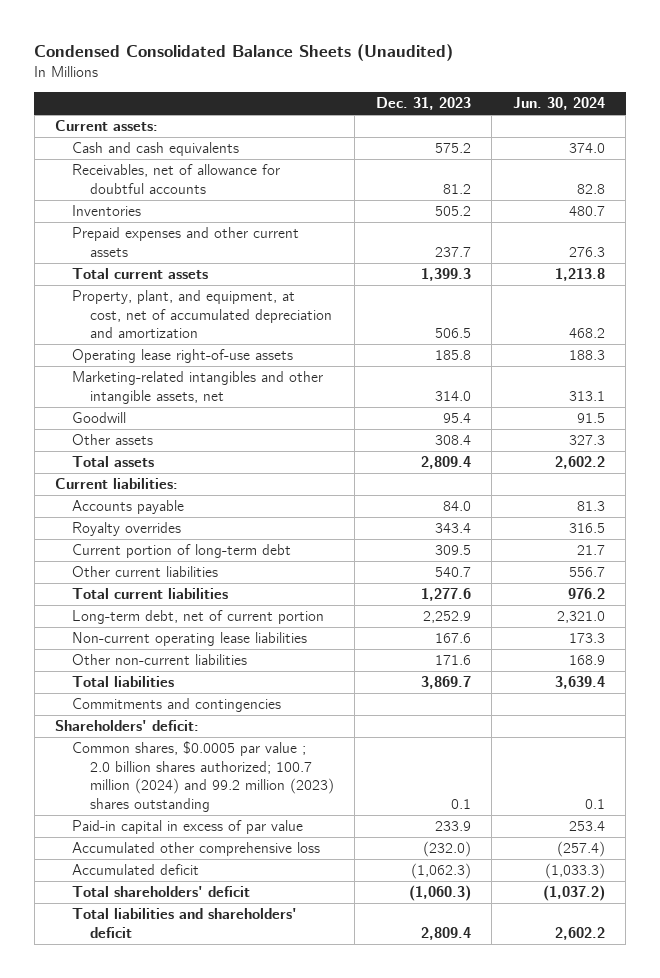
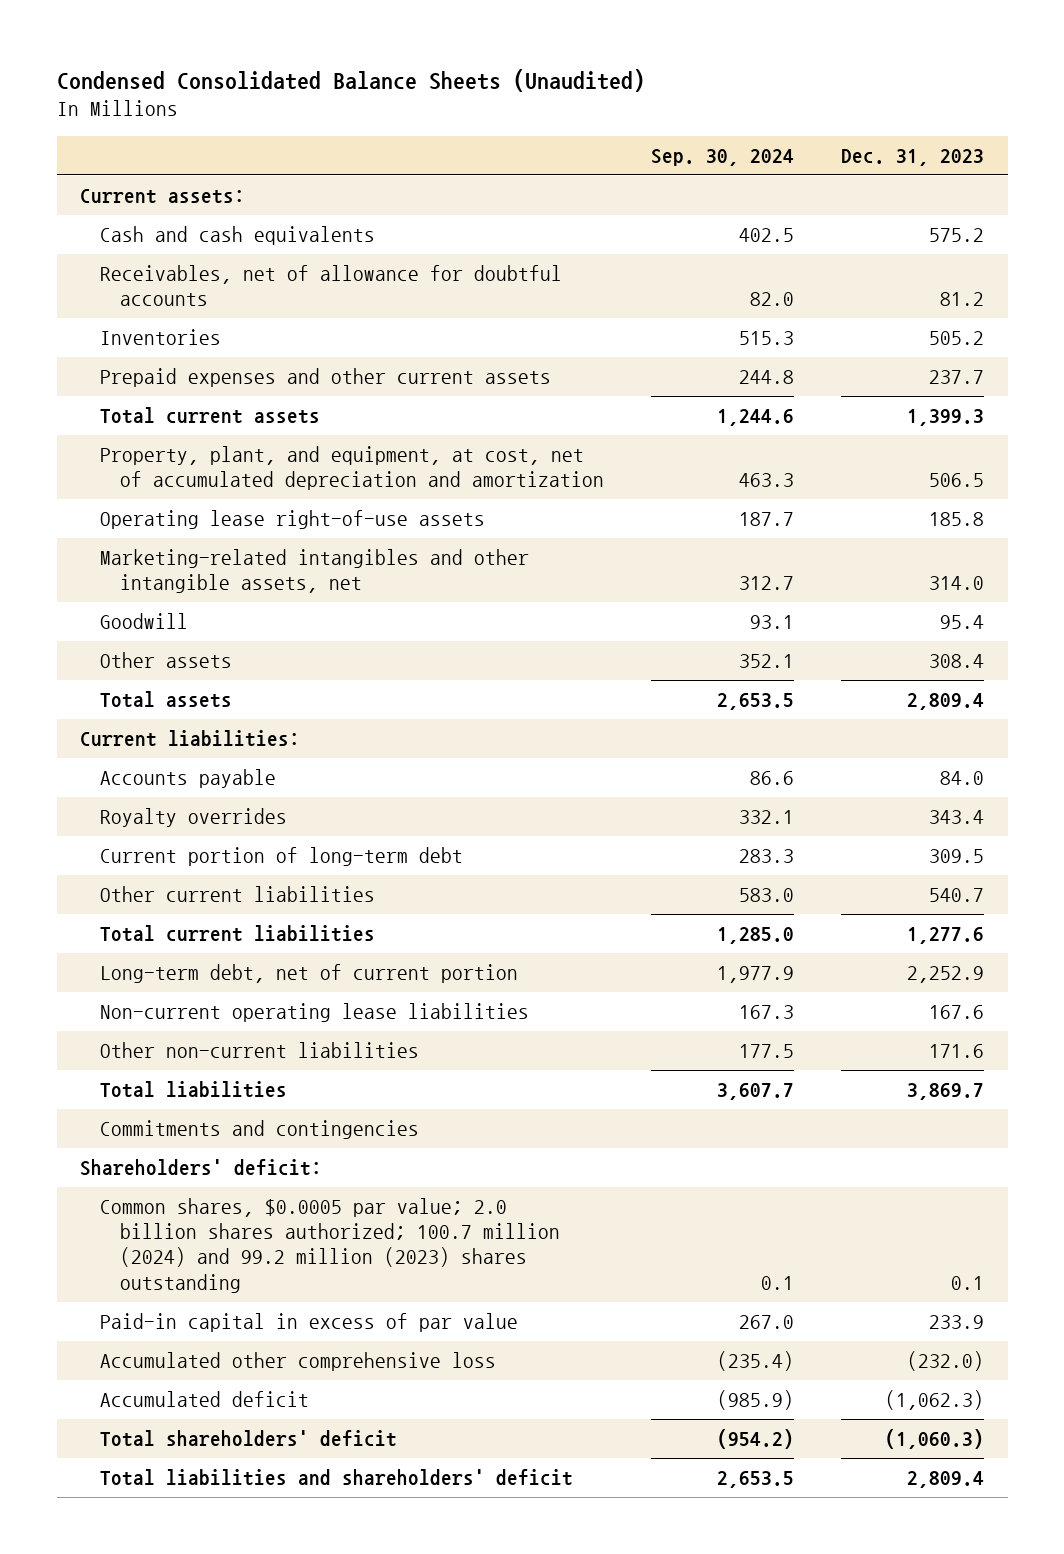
- | Dec. 31, 2023 | Jun. 30, 2024
+ | Sep. 30, 2024 | Dec. 31, 2023
- Common shares, $0.0005 par value ; 2.0 billion shares authorized; 100.7 million (2024) and 99.2 million (2023) shares outstanding | 0.1 | 0.1
+ Common shares, $0.0005 par value; 2.0 billion shares authorized; 100.7 million (2024) and 99.2 million (2023) shares outstanding | 0.1 | 0.1

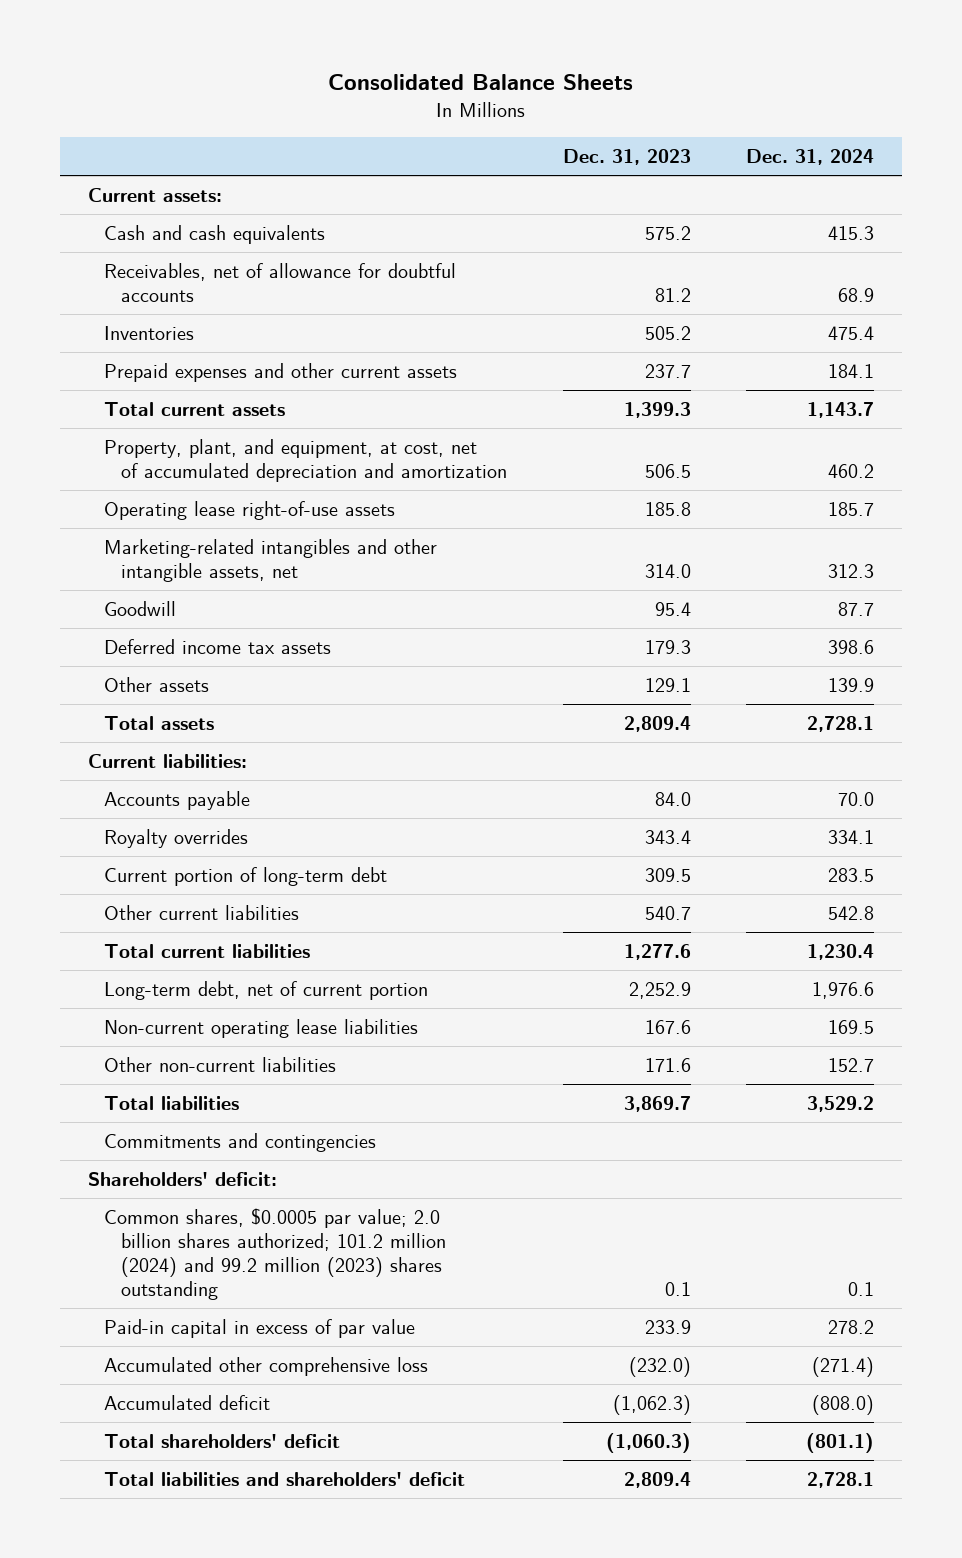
- Condensed Consolidated Balance Sheets (Unaudited)
+ Consolidated Balance Sheets
- | Sep. 30, 2024 | Dec. 31, 2023
+ | Dec. 31, 2023 | Dec. 31, 2024
- Other assets | 352.1 | 308.4
+ Deferred income tax assets | 179.3 | 398.6
+ Other assets | 129.1 | 139.9
- Common shares, $0.0005 par value; 2.0 billion shares authorized; 100.7 million (2024) and 99.2 million (2023) shares outstanding | 0.1 | 0.1
+ Common shares, $0.0005 par value; 2.0 billion shares authorized; 101.2 million (2024) and 99.2 million (2023) shares outstanding | 0.1 | 0.1

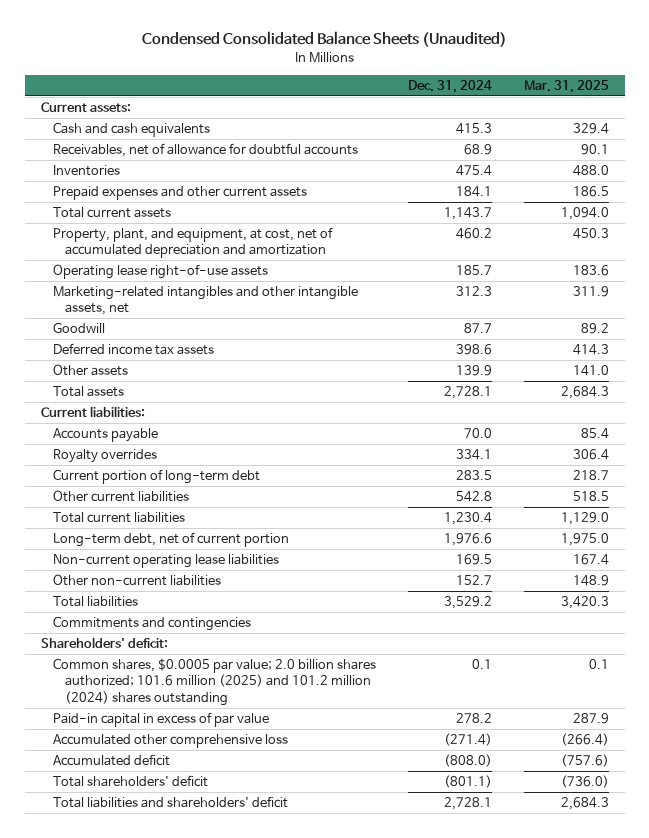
- Consolidated Balance Sheets
+ Condensed Consolidated Balance Sheets (Unaudited)
- | Dec. 31, 2023 | Dec. 31, 2024
+ | Dec. 31, 2024 | Mar. 31, 2025
- Common shares, $0.0005 par value; 2.0 billion shares authorized; 101.2 million (2024) and 99.2 million (2023) shares outstanding | 0.1 | 0.1
+ Common shares, $0.0005 par value; 2.0 billion shares authorized; 101.6 million (2025) and 101.2 million (2024) shares outstanding | 0.1 | 0.1

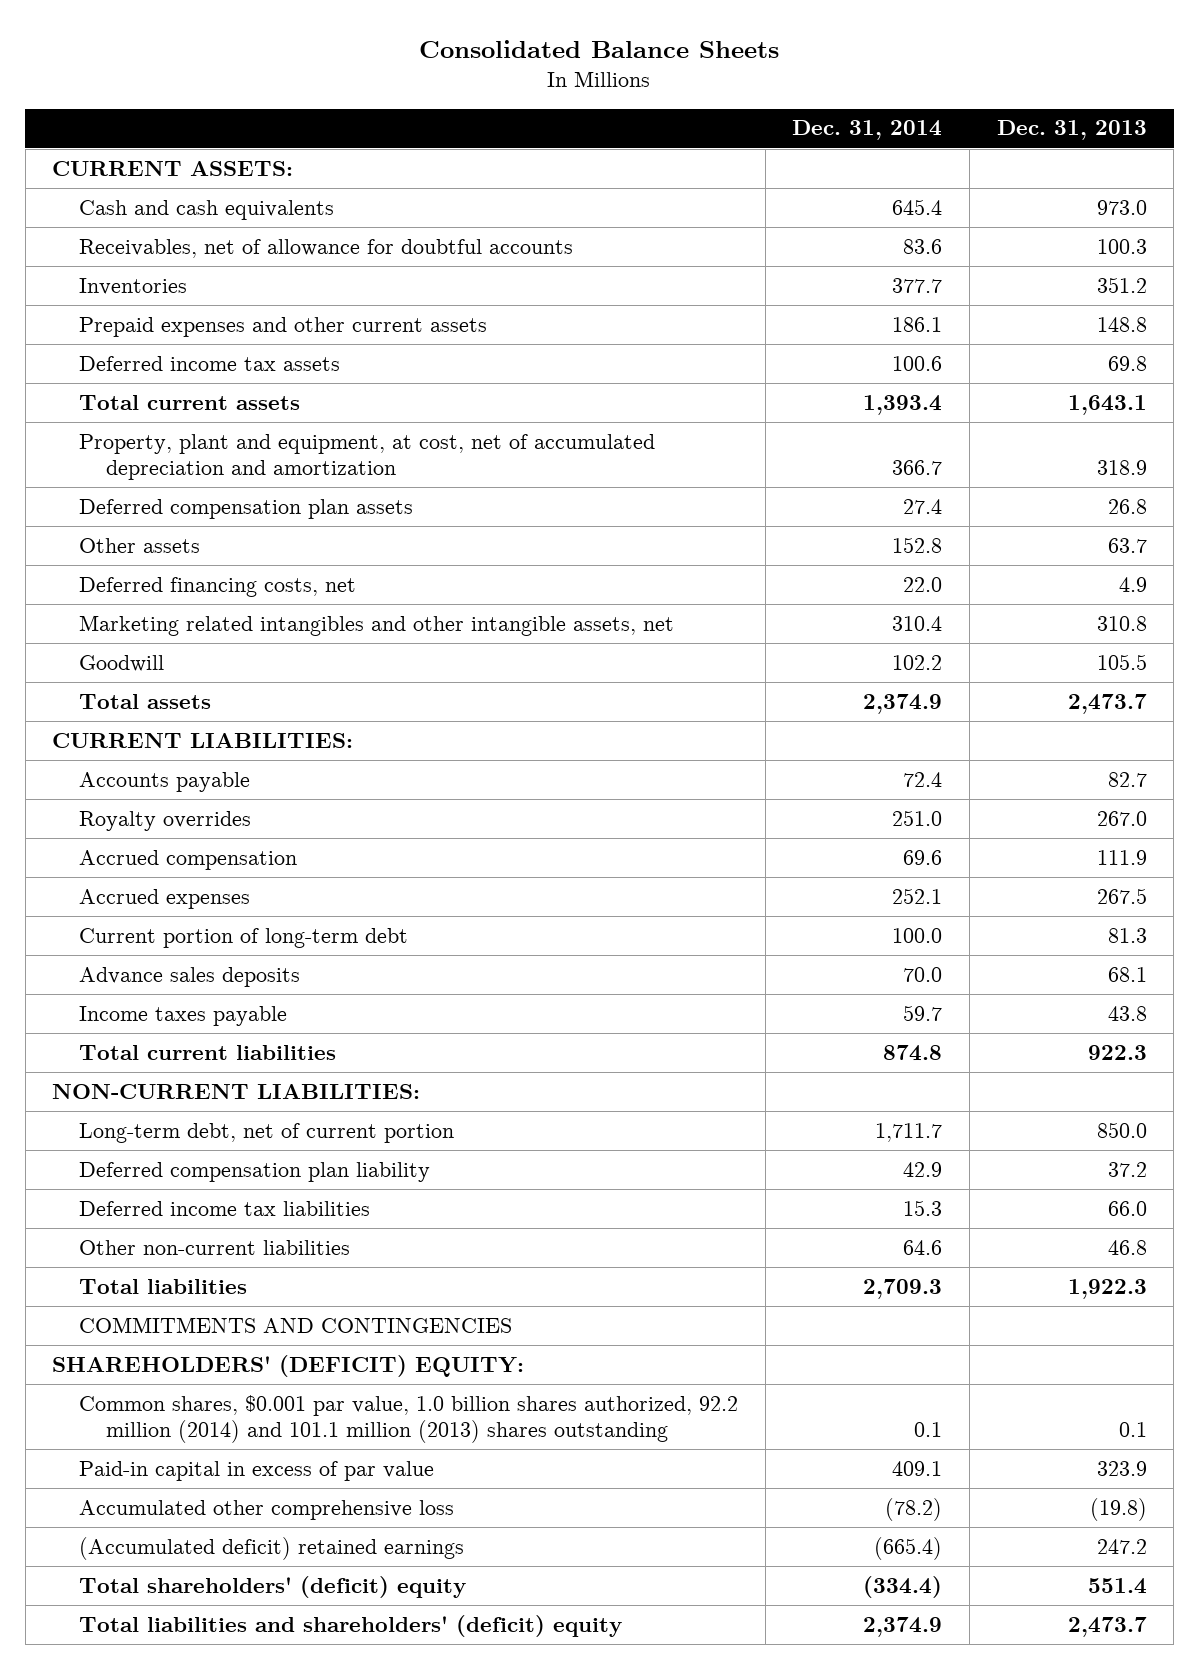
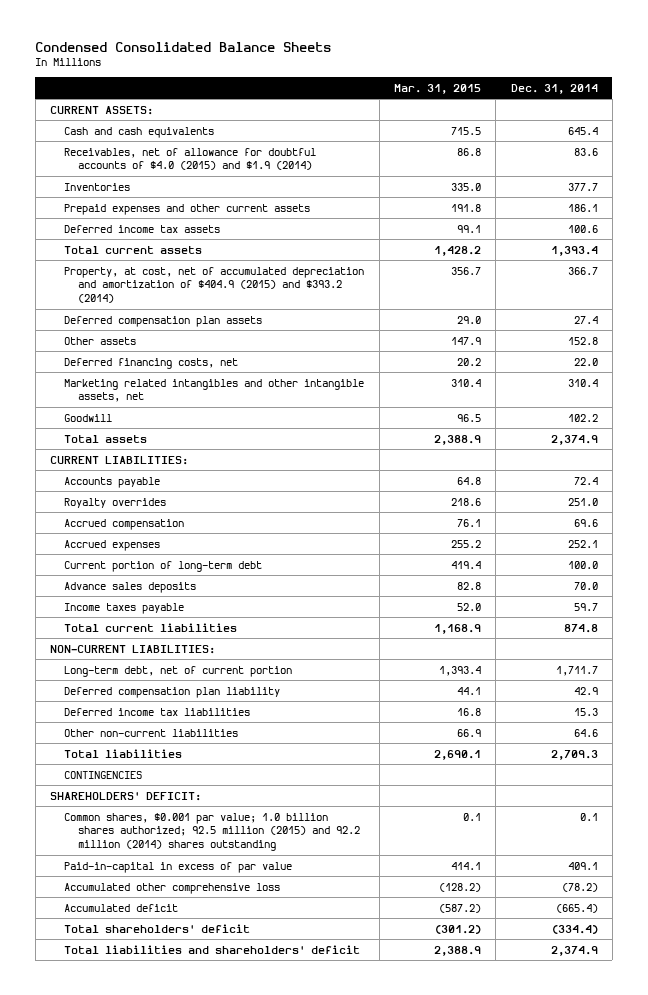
- Consolidated Balance Sheets
+ Condensed Consolidated Balance Sheets
- | Dec. 31, 2014 | Dec. 31, 2013
+ | Mar. 31, 2015 | Dec. 31, 2014
- Receivables, net of allowance for doubtful accounts | 83.6 | 100.3
+ Receivables, net of allowance for doubtful accounts of $4.0 (2015) and $1.9 (2014) | 86.8 | 83.6
- Property, plant and equipment, at cost, net of accumulated depreciation and amortization | 366.7 | 318.9
+ Property, at cost, net of accumulated depreciation and amortization of $404.9 (2015) and $393.2 (2014) | 356.7 | 366.7
- COMMITMENTS AND CONTINGENCIES
- SHAREHOLDERS' (DEFICIT) EQUITY:
- Common shares, $0.001 par value, 1.0 billion shares authorized, 92.2 million (2014) and 101.1 million (2013) shares outstanding | 0.1 | 0.1
- Paid-in capital in excess of par value | 409.1 | 323.9
+ CONTINGENCIES
+ SHAREHOLDERS' DEFICIT:
+ Common shares, $0.001 par value; 1.0 billion shares authorized; 92.5 million (2015) and 92.2 million (2014) shares outstanding | 0.1 | 0.1
+ Paid-in-capital in excess of par value | 414.1 | 409.1
- (Accumulated deficit) retained earnings | (665.4) | 247.2
- Total shareholders' (deficit) equity | (334.4) | 551.4
- Total liabilities and shareholders' (deficit) equity | 2,374.9 | 2,473.7
+ Accumulated deficit | (587.2) | (665.4)
+ Total shareholders' deficit | (301.2) | (334.4)
+ Total liabilities and shareholders' deficit | 2,388.9 | 2,374.9

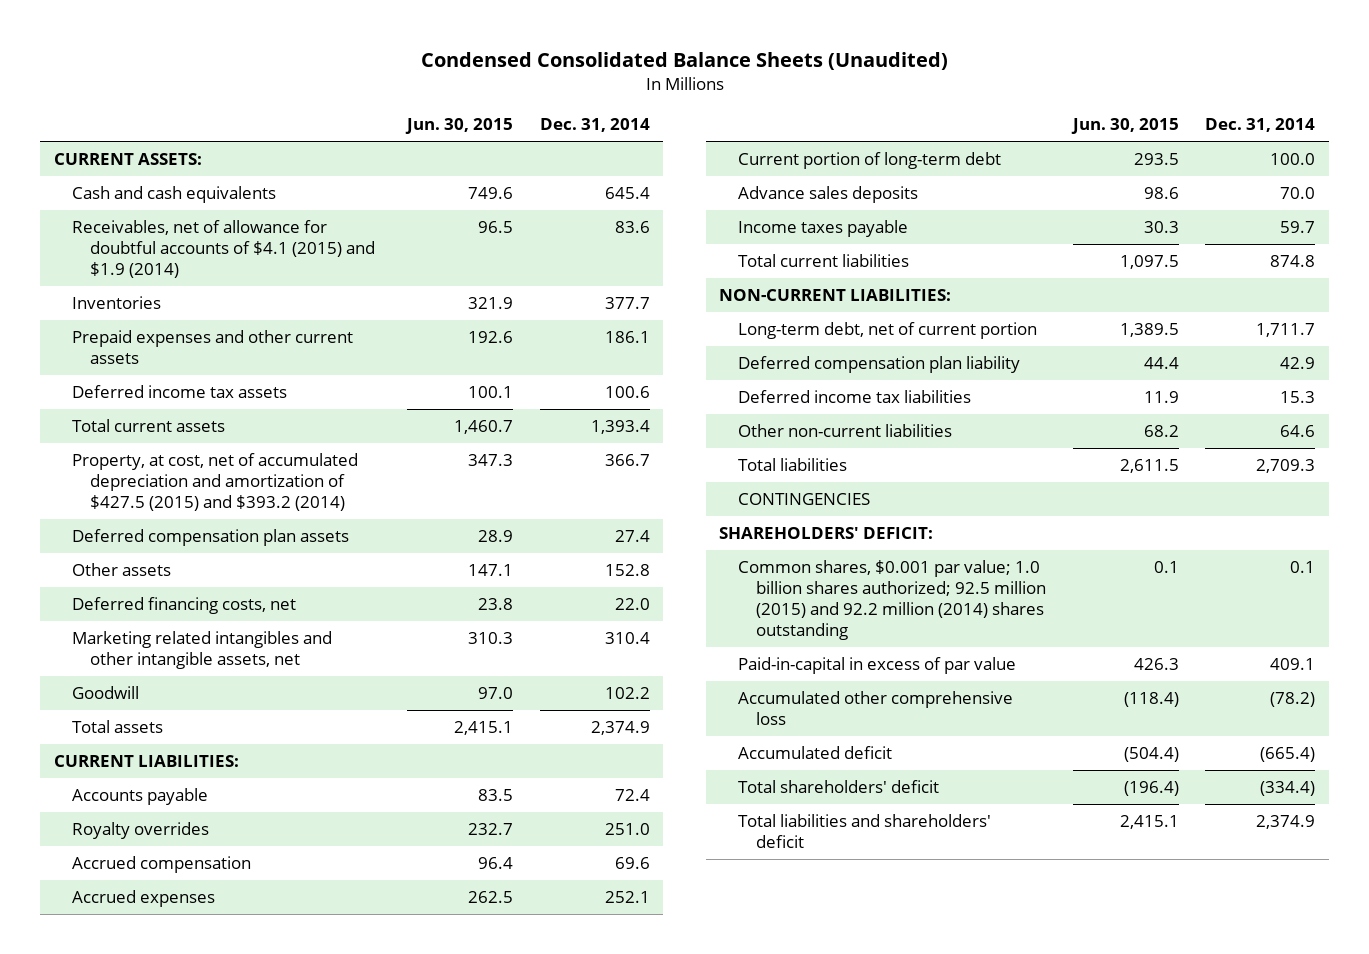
- Condensed Consolidated Balance Sheets
+ Condensed Consolidated Balance Sheets (Unaudited)
- | Mar. 31, 2015 | Dec. 31, 2014
+ | Jun. 30, 2015 | Dec. 31, 2014
- Receivables, net of allowance for doubtful accounts of $4.0 (2015) and $1.9 (2014) | 86.8 | 83.6
+ Receivables, net of allowance for doubtful accounts of $4.1 (2015) and $1.9 (2014) | 96.5 | 83.6
- Property, at cost, net of accumulated depreciation and amortization of $404.9 (2015) and $393.2 (2014) | 356.7 | 366.7
+ Property, at cost, net of accumulated depreciation and amortization of $427.5 (2015) and $393.2 (2014) | 347.3 | 366.7

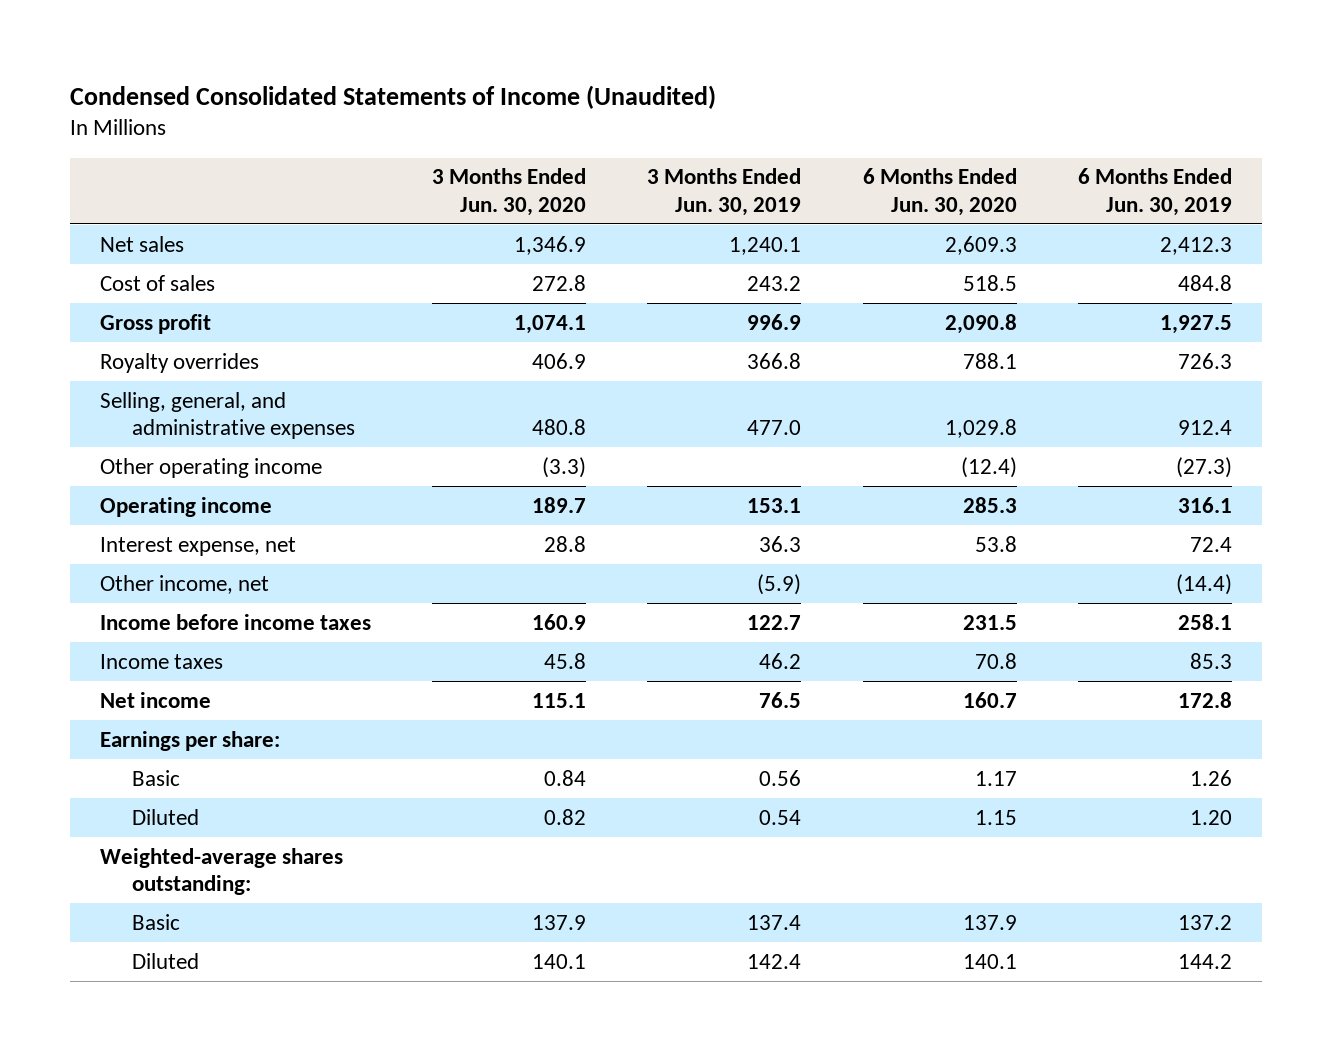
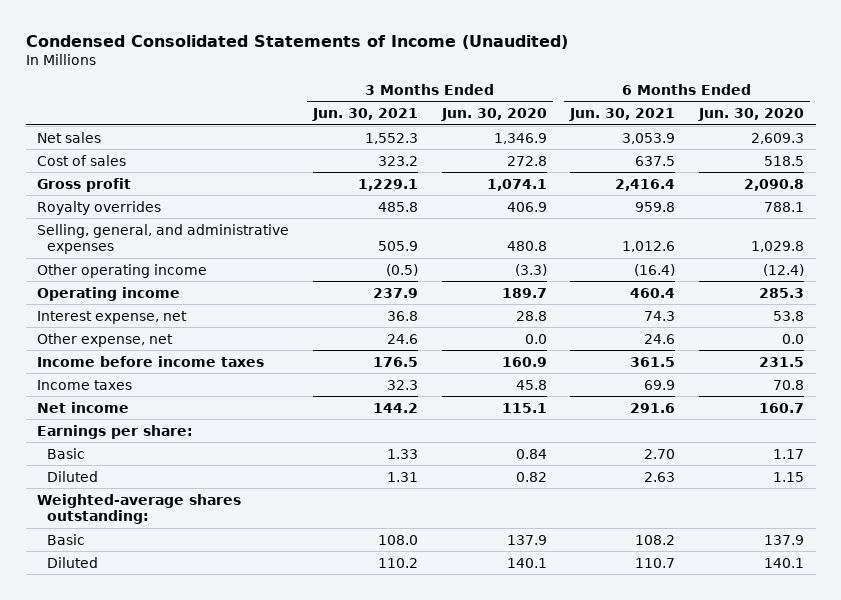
- | 3 Months Ended Jun. 30, 2020 | 3 Months Ended Jun. 30, 2019 | 6 Months Ended Jun. 30, 2020 | 6 Months Ended Jun. 30, 2019
+ | 3 Months Ended Jun. 30, 2021 | 3 Months Ended Jun. 30, 2020 | 6 Months Ended Jun. 30, 2021 | 6 Months Ended Jun. 30, 2020
- Other income, net | | (5.9) | | (14.4)
+ Other expense, net | 24.6 | 0.0 | 24.6 | 0.0

